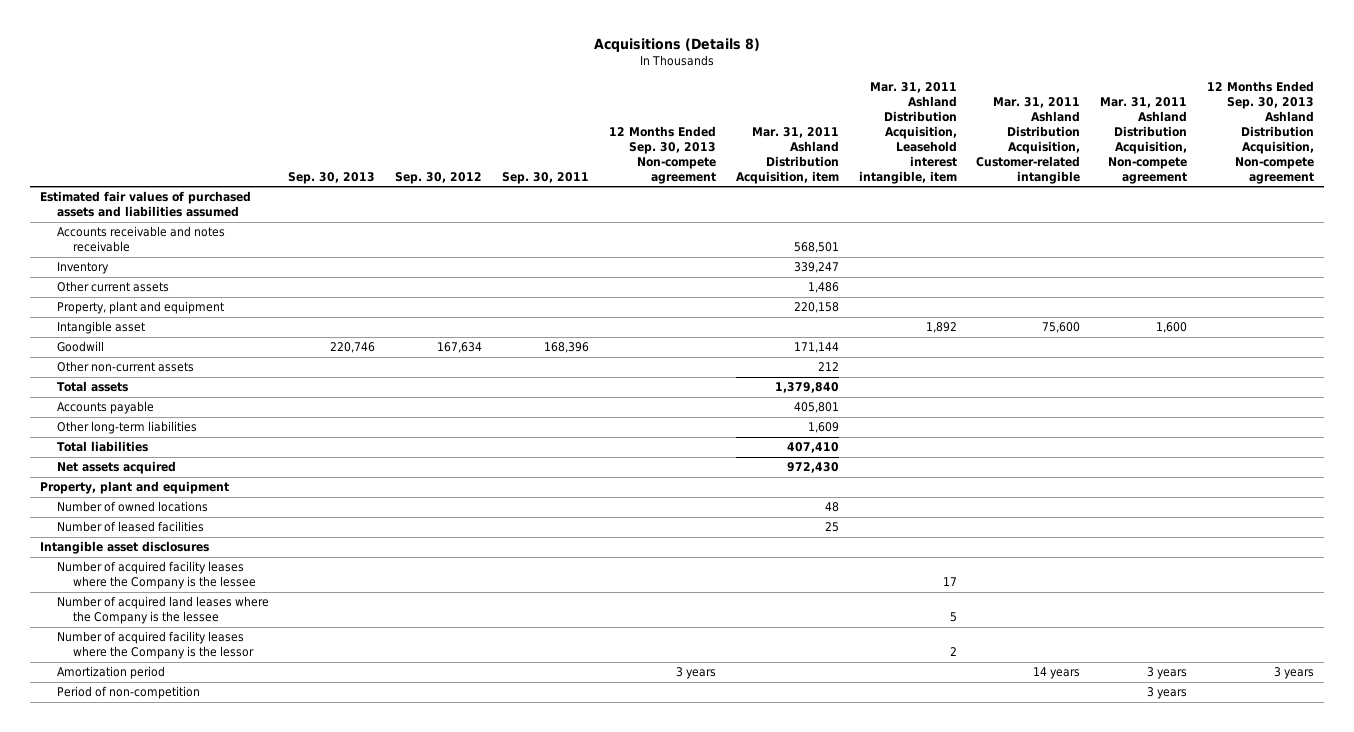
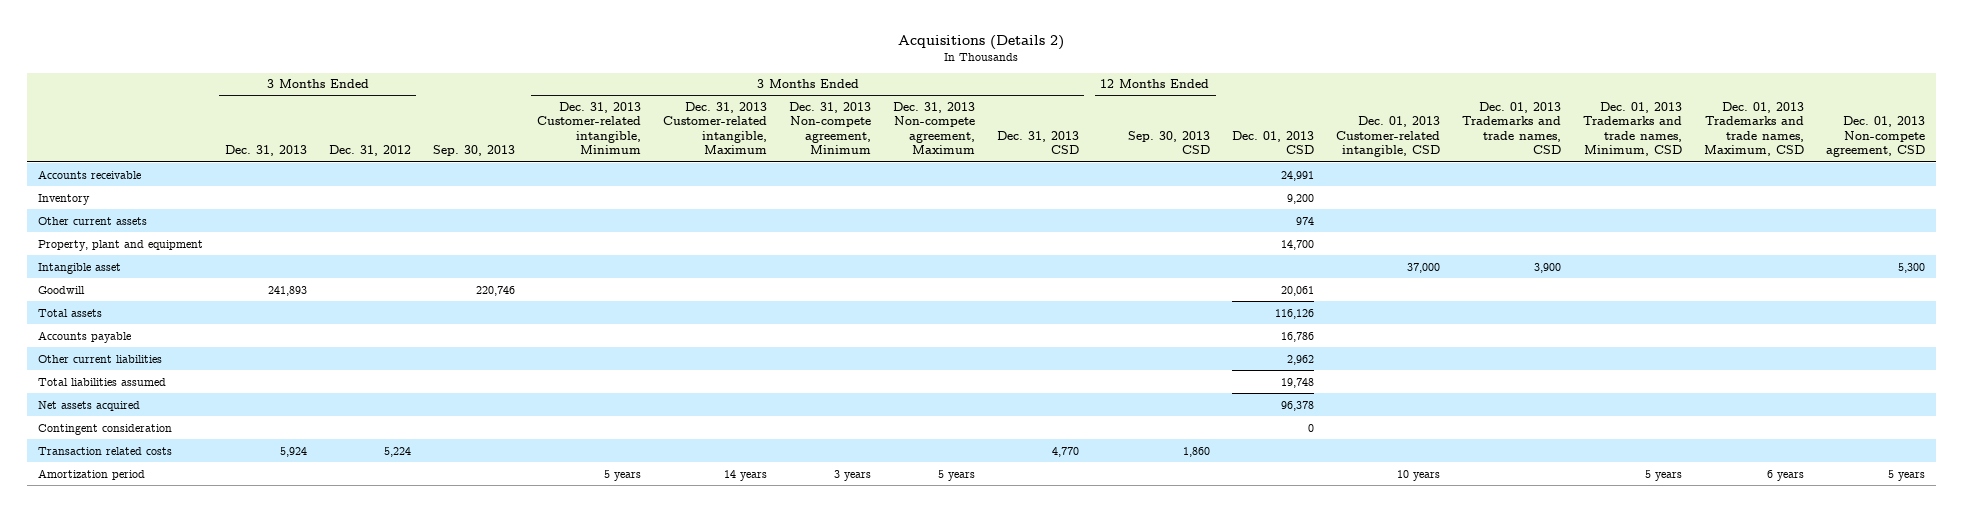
- Acquisitions (Details 8)
+ Acquisitions (Details 2)
- | Sep. 30, 2013 | Sep. 30, 2012 | Sep. 30, 2011 | 12 Months Ended Sep. 30, 2013 Non-compete agreement | Mar. 31, 2011 Ashland Distribution Acquisition, item | Mar. 31, 2011 Ashland Distribution Acquisition, Leasehold interest intangible, item | Mar. 31, 2011 Ashland Distribution Acquisition, Customer-related intangible | Mar. 31, 2011 Ashland Distribution Acquisition, Non-compete agreement | 12 Months Ended Sep. 30, 2013 Ashland Distribution Acquisition, Non-compete agreement
+ | 3 Months Ended Dec. 31, 2013 | 3 Months Ended Dec. 31, 2012 | Sep. 30, 2013 | 3 Months Ended Dec. 31, 2013 Customer-related intangible, Minimum | 3 Months Ended Dec. 31, 2013 Customer-related intangible, Maximum | 3 Months Ended Dec. 31, 2013 Non-compete agreement, Minimum | 3 Months Ended Dec. 31, 2013 Non-compete agreement, Maximum | 3 Months Ended Dec. 31, 2013 CSD | 12 Months Ended Sep. 30, 2013 CSD | Dec. 01, 2013 CSD | Dec. 01, 2013 Customer-related intangible, CSD | Dec. 01, 2013 Trademarks and trade names, CSD | Dec. 01, 2013 Trademarks and trade names, Minimum, CSD | Dec. 01, 2013 Trademarks and trade names, Maximum, CSD | Dec. 01, 2013 Non-compete agreement, CSD
- Estimated fair values of purchased assets and liabilities assumed
- Accounts receivable and notes receivable | | | | | 568,501 | | | |
+ Accounts receivable | | | | | | | | | | 24,991 | | | | |
- Other non-current assets | | | | | 212 | | | |
- Other long-term liabilities | | | | | 1,609 | | | |
- Total liabilities | | | | | 407,410 | | | |
+ Other current liabilities | | | | | | | | | | 2,962 | | | | |
+ Total liabilities assumed | | | | | | | | | | 19,748 | | | | |
- Property, plant and equipment
- Number of owned locations | | | | | 48 | | | |
- Number of leased facilities | | | | | 25 | | | |
- Intangible asset disclosures
- Number of acquired facility leases where the Company is the lessee | | | | | | 17 | | |
- Number of acquired land leases where the Company is the lessee | | | | | | 5 | | |
- Number of acquired facility leases where the Company is the lessor | | | | | | 2 | | |
+ Contingent consideration | | | | | | | | | | 0 | | | | |
+ Transaction related costs | 5,924 | 5,224 | | | | | | 4,770 | 1,860 | | | | | |
- Period of non-competition | | | | | | | | 3 years |

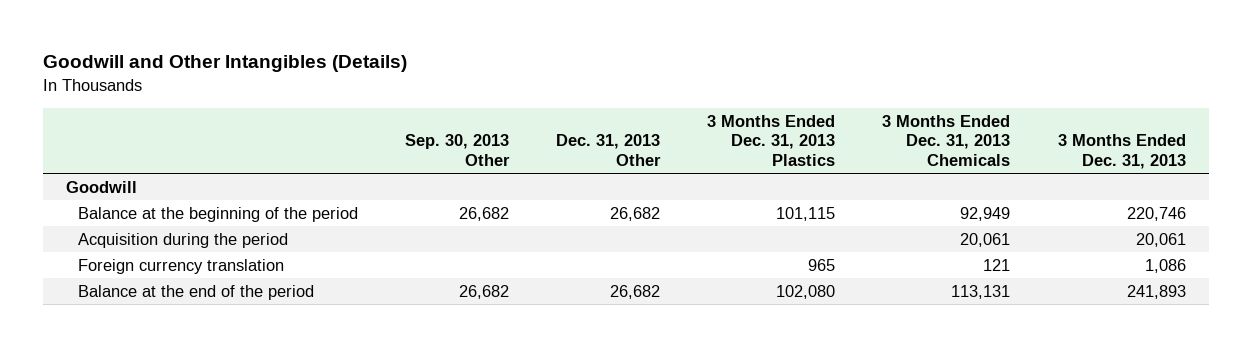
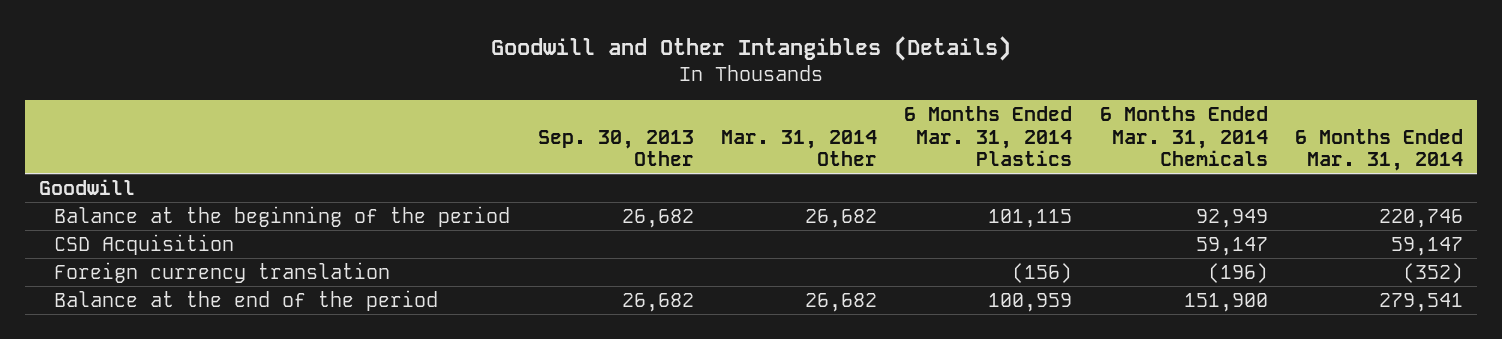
- | Sep. 30, 2013 Other | Dec. 31, 2013 Other | 3 Months Ended Dec. 31, 2013 Plastics | 3 Months Ended Dec. 31, 2013 Chemicals | 3 Months Ended Dec. 31, 2013
+ | Sep. 30, 2013 Other | Mar. 31, 2014 Other | 6 Months Ended Mar. 31, 2014 Plastics | 6 Months Ended Mar. 31, 2014 Chemicals | 6 Months Ended Mar. 31, 2014
- Acquisition during the period | | | | 20,061 | 20,061
+ CSD Acquisition | | | | 59,147 | 59,147

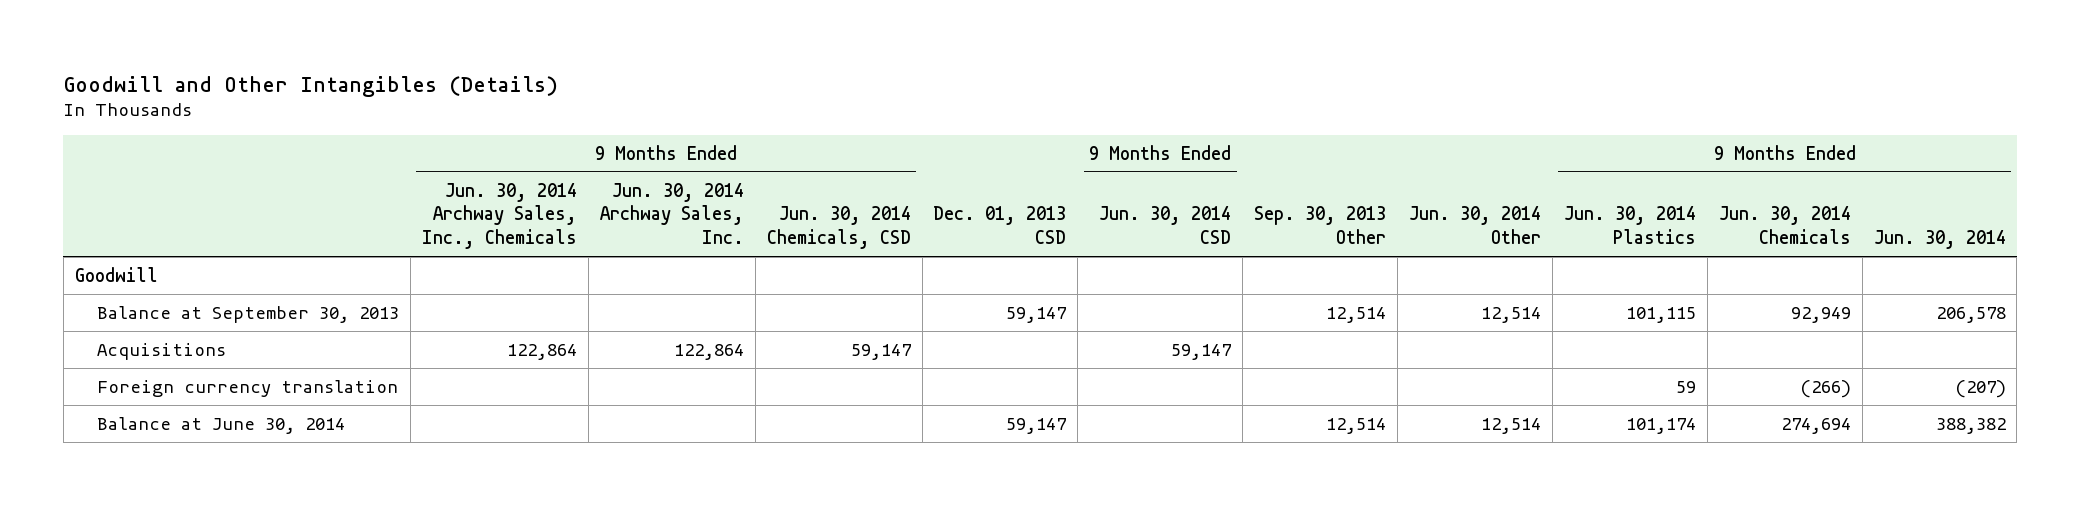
- | Sep. 30, 2013 Other | Mar. 31, 2014 Other | 6 Months Ended Mar. 31, 2014 Plastics | 6 Months Ended Mar. 31, 2014 Chemicals | 6 Months Ended Mar. 31, 2014
+ | 9 Months Ended Jun. 30, 2014 Archway Sales, Inc., Chemicals | 9 Months Ended Jun. 30, 2014 Archway Sales, Inc. | 9 Months Ended Jun. 30, 2014 Chemicals, CSD | Dec. 01, 2013 CSD | 9 Months Ended Jun. 30, 2014 CSD | Sep. 30, 2013 Other | Jun. 30, 2014 Other | 9 Months Ended Jun. 30, 2014 Plastics | 9 Months Ended Jun. 30, 2014 Chemicals | 9 Months Ended Jun. 30, 2014
- Balance at the beginning of the period | 26,682 | 26,682 | 101,115 | 92,949 | 220,746
- CSD Acquisition | | | | 59,147 | 59,147
+ Balance at September 30, 2013 | | | | 59,147 | | 12,514 | 12,514 | 101,115 | 92,949 | 206,578
+ Acquisitions | 122,864 | 122,864 | 59,147 | | 59,147 | | | | |
- Balance at the end of the period | 26,682 | 26,682 | 100,959 | 151,900 | 279,541
+ Balance at June 30, 2014 | | | | 59,147 | | 12,514 | 12,514 | 101,174 | 274,694 | 388,382

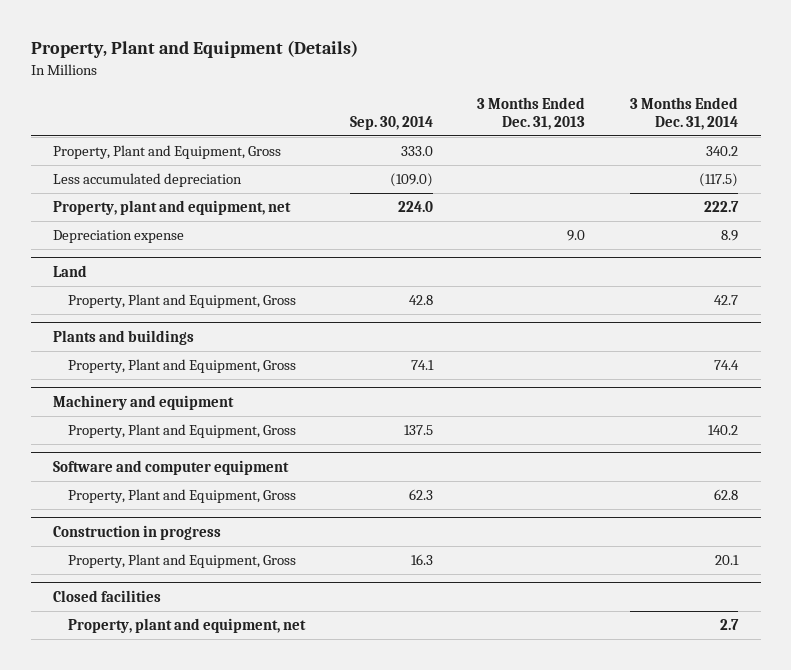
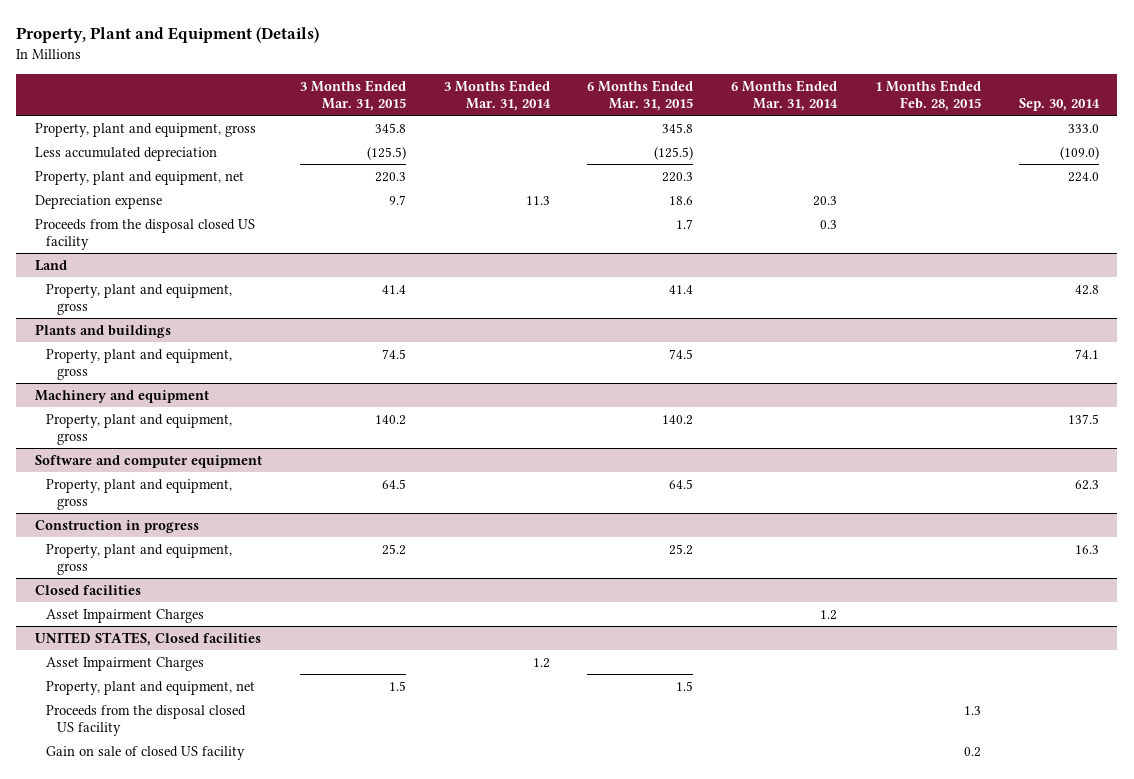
- | Sep. 30, 2014 | 3 Months Ended Dec. 31, 2013 | 3 Months Ended Dec. 31, 2014
+ | 3 Months Ended Mar. 31, 2015 | 3 Months Ended Mar. 31, 2014 | 6 Months Ended Mar. 31, 2015 | 6 Months Ended Mar. 31, 2014 | 1 Months Ended Feb. 28, 2015 | Sep. 30, 2014
- Property, Plant and Equipment, Gross | 333.0 | | 340.2
+ Property, plant and equipment, gross | 345.8 | | 345.8 | | | 333.0
+ Proceeds from the disposal closed US facility | | | 1.7 | 0.3 | |
@ Land
- Property, Plant and Equipment, Gross | 42.8 | | 42.7
+ Property, plant and equipment, gross | 41.4 | | 41.4 | | | 42.8
@ Plants and buildings
- Property, Plant and Equipment, Gross | 74.1 | | 74.4
+ Property, plant and equipment, gross | 74.5 | | 74.5 | | | 74.1
@ Machinery and equipment
- Property, Plant and Equipment, Gross | 137.5 | | 140.2
+ Property, plant and equipment, gross | 140.2 | | 140.2 | | | 137.5
@ Software and computer equipment
- Property, Plant and Equipment, Gross | 62.3 | | 62.8
+ Property, plant and equipment, gross | 64.5 | | 64.5 | | | 62.3
@ Construction in progress
- Property, Plant and Equipment, Gross | 16.3 | | 20.1
+ Property, plant and equipment, gross | 25.2 | | 25.2 | | | 16.3
@ Closed facilities
- Property, plant and equipment, net | | | 2.7
+ Asset Impairment Charges | | | | 1.2 | |
+ UNITED STATES, Closed facilities
+ Asset Impairment Charges | | 1.2 | | | |
+ Property, plant and equipment, net | 1.5 | | 1.5 | | |
+ Proceeds from the disposal closed US facility | | | | | 1.3 |
+ Gain on sale of closed US facility | | | | | 0.2 |

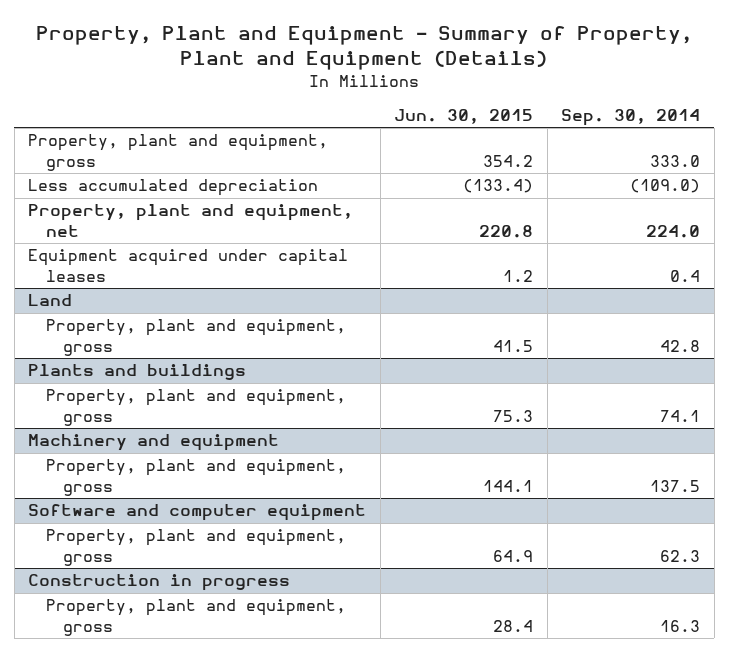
- Property, Plant and Equipment (Details)
+ Property, Plant and Equipment - Summary of Property, Plant and Equipment (Details)
- | 3 Months Ended Mar. 31, 2015 | 3 Months Ended Mar. 31, 2014 | 6 Months Ended Mar. 31, 2015 | 6 Months Ended Mar. 31, 2014 | 1 Months Ended Feb. 28, 2015 | Sep. 30, 2014
+ | Jun. 30, 2015 | Sep. 30, 2014
- Depreciation expense | 9.7 | 11.3 | 18.6 | 20.3 | |
- Proceeds from the disposal closed US facility | | | 1.7 | 0.3 | |
+ Equipment acquired under capital leases | 1.2 | 0.4
- Closed facilities
- Asset Impairment Charges | | | | 1.2 | |
- UNITED STATES, Closed facilities
- Asset Impairment Charges | | 1.2 | | | |
- Property, plant and equipment, net | 1.5 | | 1.5 | | |
- Proceeds from the disposal closed US facility | | | | | 1.3 |
- Gain on sale of closed US facility | | | | | 0.2 |

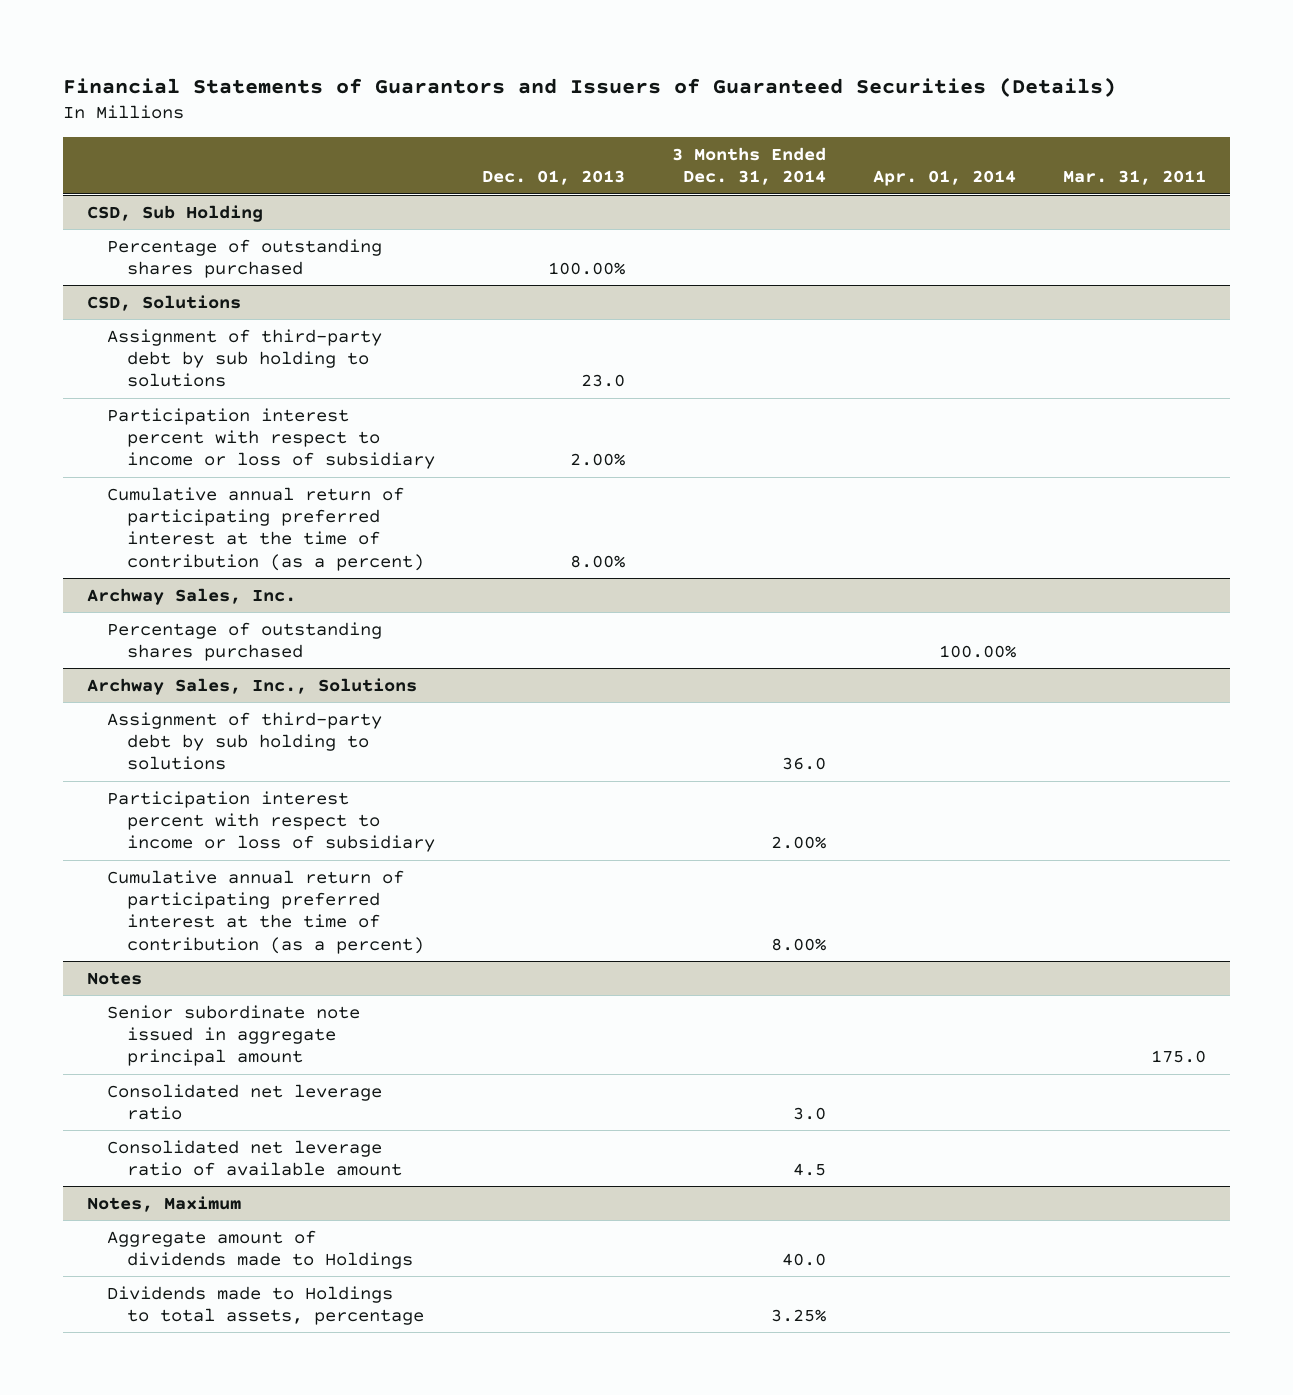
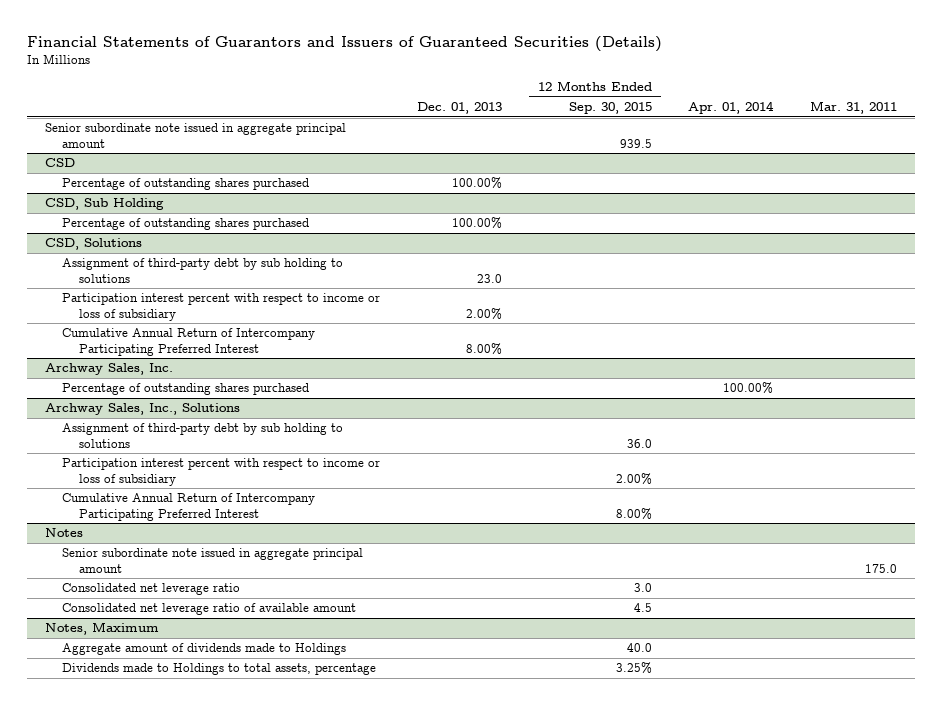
- | Dec. 01, 2013 | 3 Months Ended Dec. 31, 2014 | Apr. 01, 2014 | Mar. 31, 2011
+ | Dec. 01, 2013 | 12 Months Ended Sep. 30, 2015 | Apr. 01, 2014 | Mar. 31, 2011
+ Senior subordinate note issued in aggregate principal amount | | 939.5 | |
+ CSD
+ Percentage of outstanding shares purchased | 100.00% | | |
@ CSD, Solutions
- Cumulative annual return of participating preferred interest at the time of contribution (as a percent) | 8.00% | | |
+ Cumulative Annual Return of Intercompany Participating Preferred Interest | 8.00% | | |
@ Archway Sales, Inc., Solutions
- Cumulative annual return of participating preferred interest at the time of contribution (as a percent) | | 8.00% | |
+ Cumulative Annual Return of Intercompany Participating Preferred Interest | | 8.00% | |

